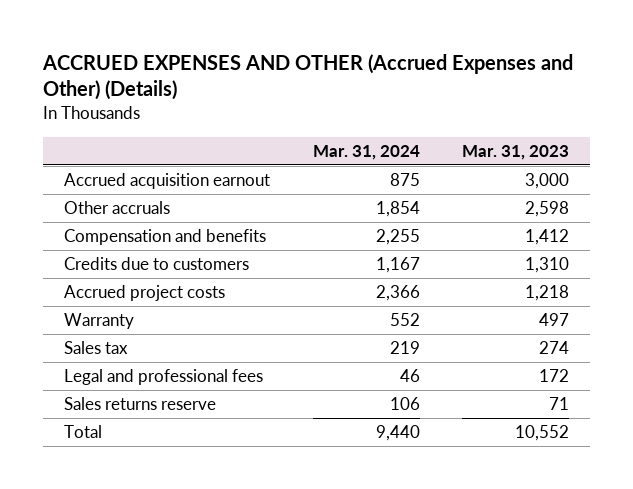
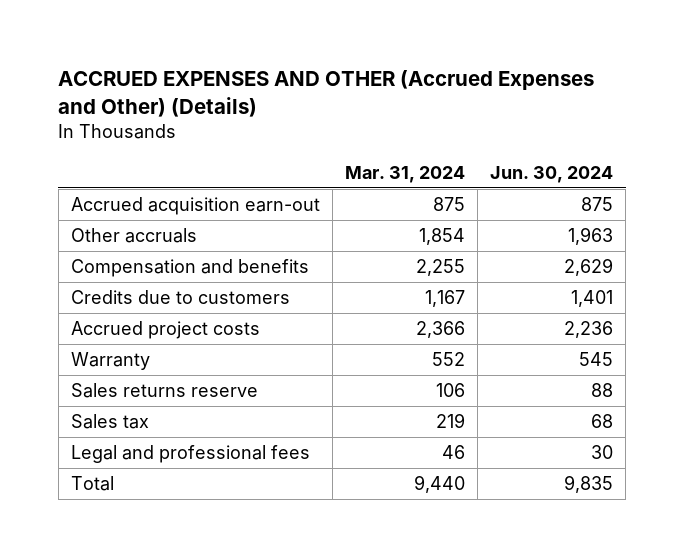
- | Mar. 31, 2024 | Mar. 31, 2023
+ | Mar. 31, 2024 | Jun. 30, 2024
- Accrued acquisition earnout | 875 | 3,000
+ Accrued acquisition earn-out | 875 | 875
moved up: Sales returns reserve | 106 | 88

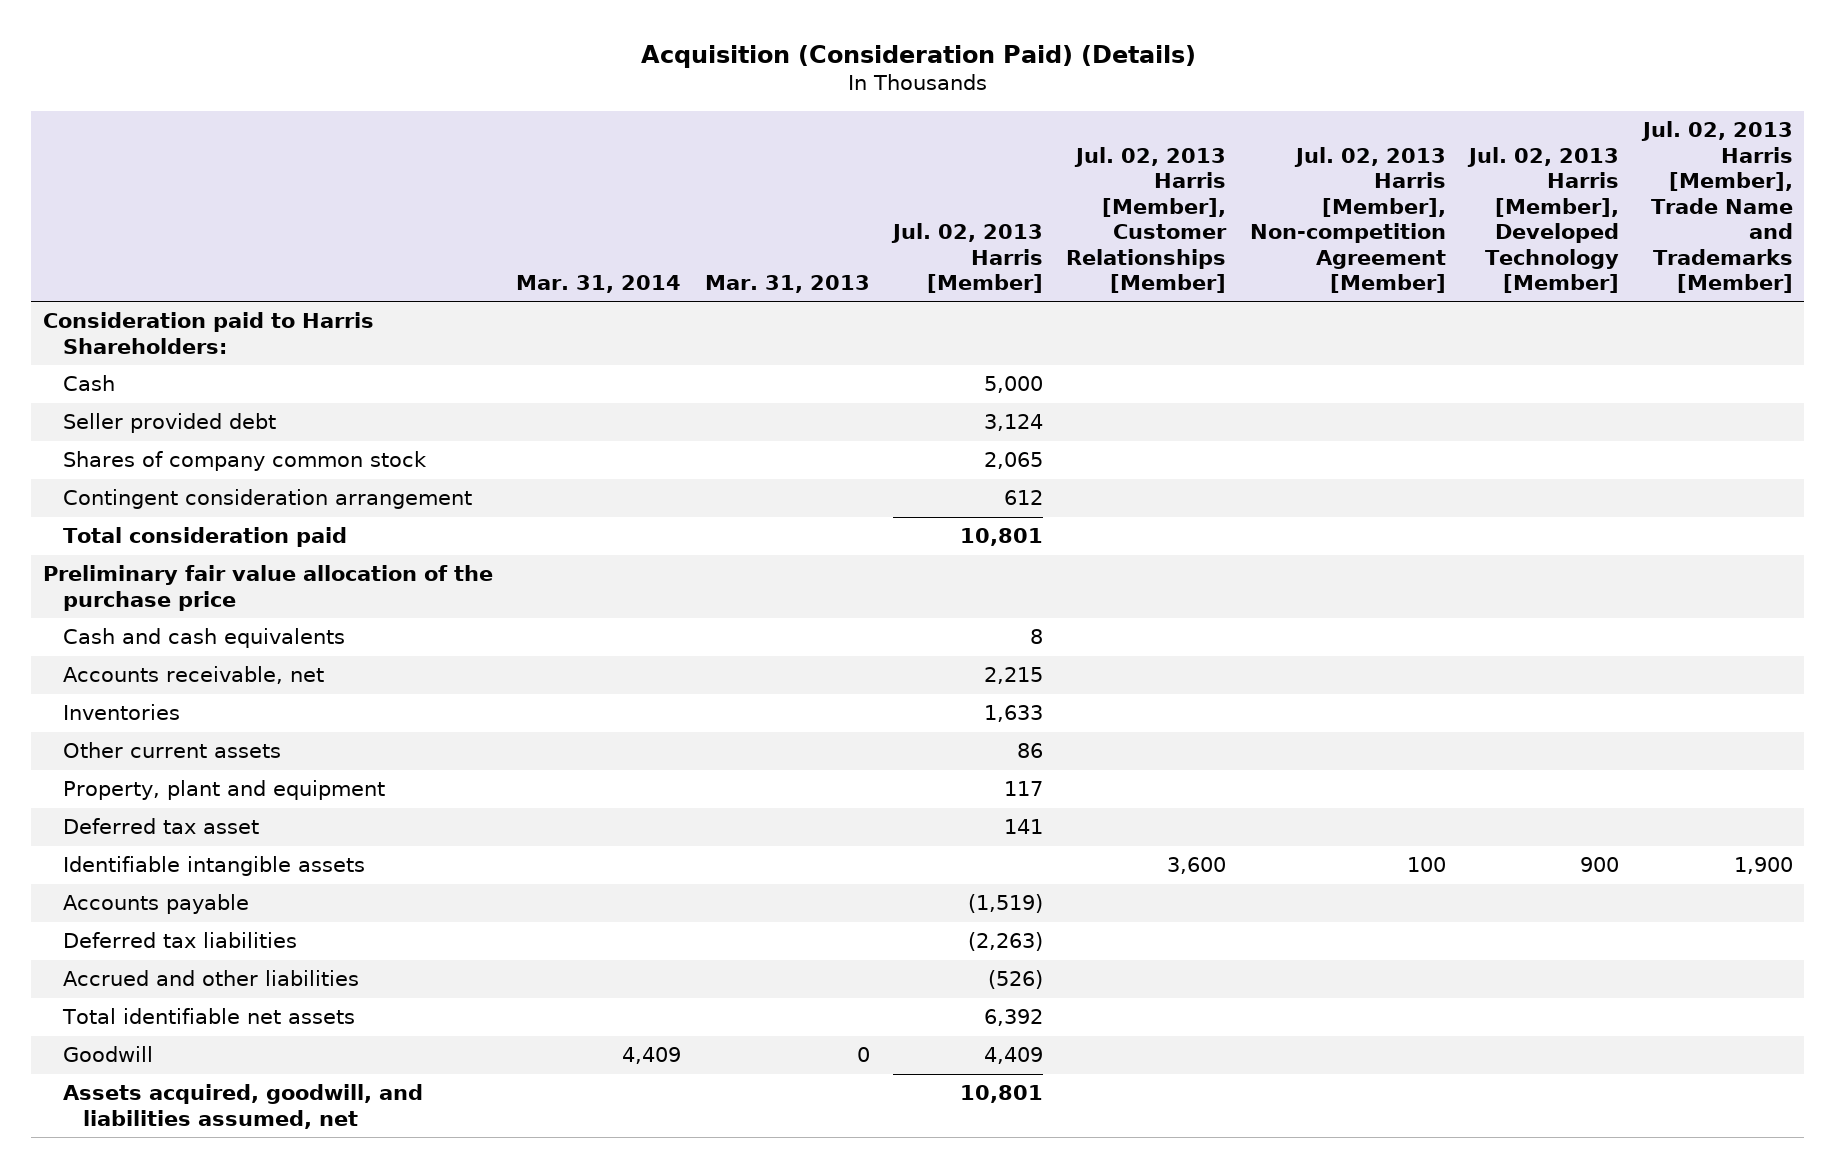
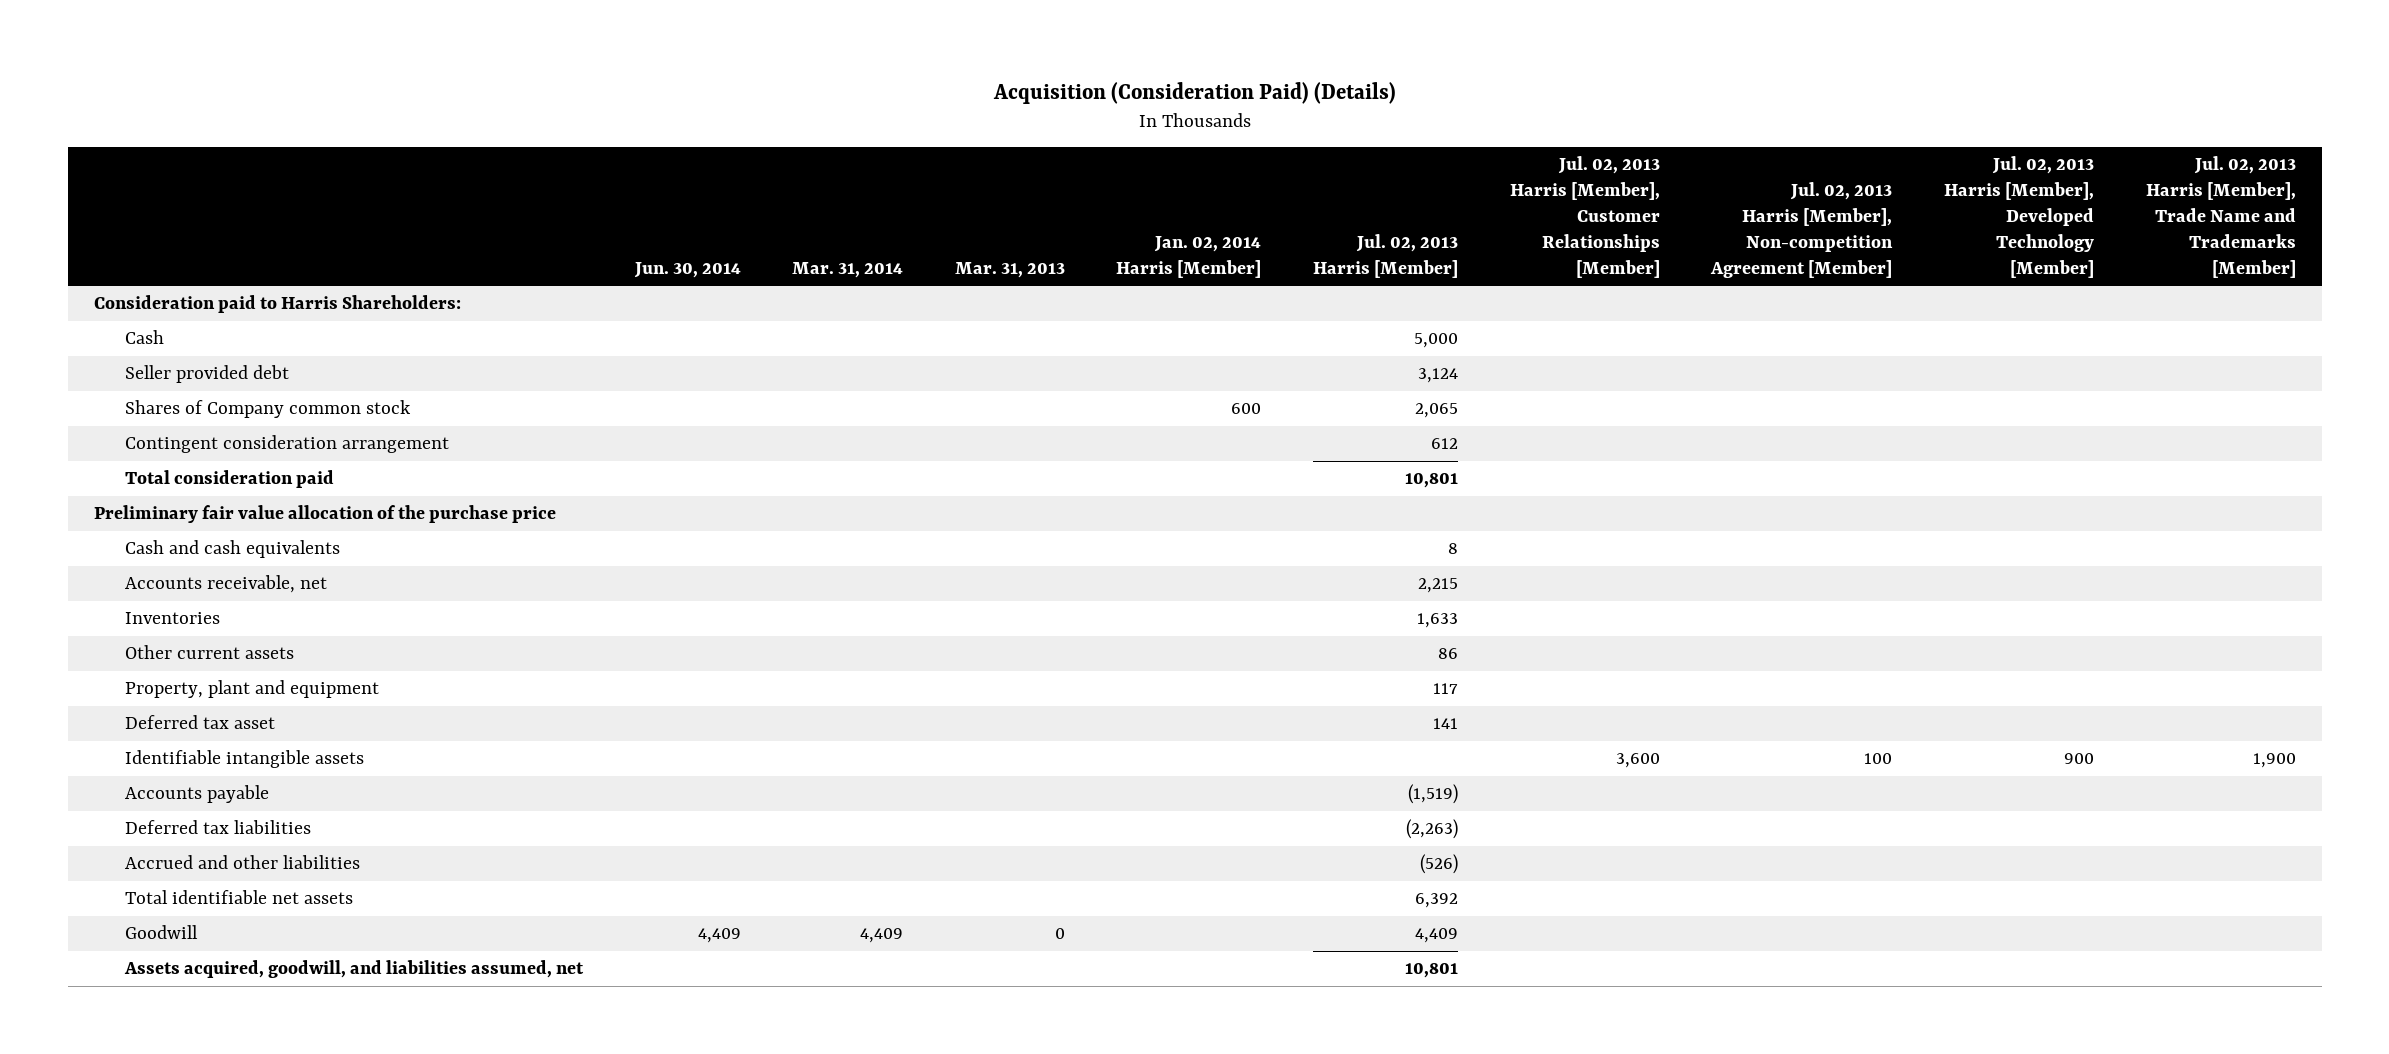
- | Mar. 31, 2014 | Mar. 31, 2013 | Jul. 02, 2013 Harris [Member] | Jul. 02, 2013 Harris [Member], Customer Relationships [Member] | Jul. 02, 2013 Harris [Member], Non-competition Agreement [Member] | Jul. 02, 2013 Harris [Member], Developed Technology [Member] | Jul. 02, 2013 Harris [Member], Trade Name and Trademarks [Member]
+ | Jun. 30, 2014 | Mar. 31, 2014 | Mar. 31, 2013 | Jan. 02, 2014 Harris [Member] | Jul. 02, 2013 Harris [Member] | Jul. 02, 2013 Harris [Member], Customer Relationships [Member] | Jul. 02, 2013 Harris [Member], Non-competition Agreement [Member] | Jul. 02, 2013 Harris [Member], Developed Technology [Member] | Jul. 02, 2013 Harris [Member], Trade Name and Trademarks [Member]
- Shares of company common stock | | | 2,065 | | | |
+ Shares of Company common stock | | | | 600 | 2,065 | | | |

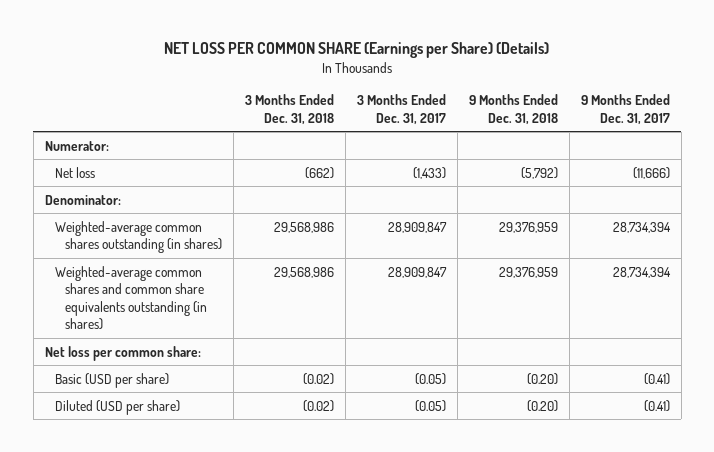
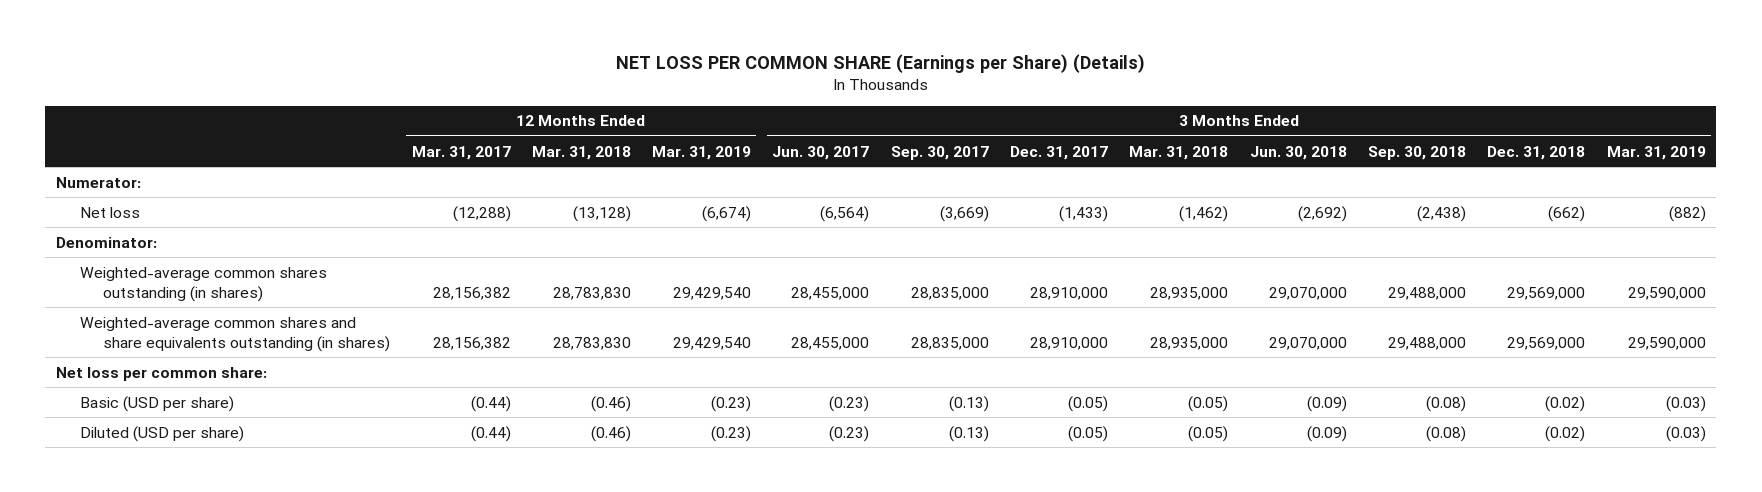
- | 3 Months Ended Dec. 31, 2018 | 3 Months Ended Dec. 31, 2017 | 9 Months Ended Dec. 31, 2018 | 9 Months Ended Dec. 31, 2017
+ | 12 Months Ended Mar. 31, 2017 | 12 Months Ended Mar. 31, 2018 | 12 Months Ended Mar. 31, 2019 | 3 Months Ended Jun. 30, 2017 | 3 Months Ended Sep. 30, 2017 | 3 Months Ended Dec. 31, 2017 | 3 Months Ended Mar. 31, 2018 | 3 Months Ended Jun. 30, 2018 | 3 Months Ended Sep. 30, 2018 | 3 Months Ended Dec. 31, 2018 | 3 Months Ended Mar. 31, 2019
- Weighted-average common shares outstanding (in shares) | 29,568,986 | 28,909,847 | 29,376,959 | 28,734,394
- Weighted-average common shares and common share equivalents outstanding (in shares) | 29,568,986 | 28,909,847 | 29,376,959 | 28,734,394
+ Weighted-average common shares outstanding (in shares) | 28,156,382 | 28,783,830 | 29,429,540 | 28,455,000 | 28,835,000 | 28,910,000 | 28,935,000 | 29,070,000 | 29,488,000 | 29,569,000 | 29,590,000
+ Weighted-average common shares and share equivalents outstanding (in shares) | 28,156,382 | 28,783,830 | 29,429,540 | 28,455,000 | 28,835,000 | 28,910,000 | 28,935,000 | 29,070,000 | 29,488,000 | 29,569,000 | 29,590,000

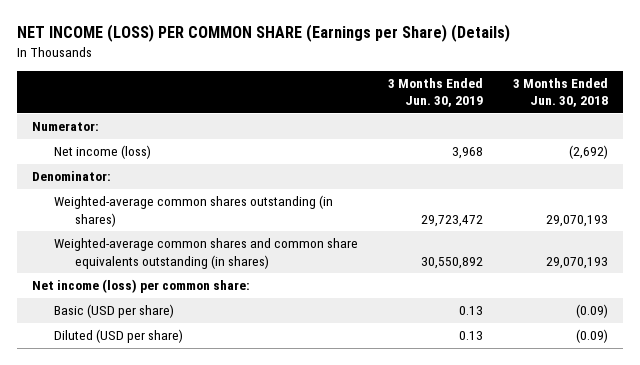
- NET LOSS PER COMMON SHARE (Earnings per Share) (Details)
+ NET INCOME (LOSS) PER COMMON SHARE (Earnings per Share) (Details)
- | 12 Months Ended Mar. 31, 2017 | 12 Months Ended Mar. 31, 2018 | 12 Months Ended Mar. 31, 2019 | 3 Months Ended Jun. 30, 2017 | 3 Months Ended Sep. 30, 2017 | 3 Months Ended Dec. 31, 2017 | 3 Months Ended Mar. 31, 2018 | 3 Months Ended Jun. 30, 2018 | 3 Months Ended Sep. 30, 2018 | 3 Months Ended Dec. 31, 2018 | 3 Months Ended Mar. 31, 2019
+ | 3 Months Ended Jun. 30, 2019 | 3 Months Ended Jun. 30, 2018
- Net loss | (12,288) | (13,128) | (6,674) | (6,564) | (3,669) | (1,433) | (1,462) | (2,692) | (2,438) | (662) | (882)
+ Net income (loss) | 3,968 | (2,692)
- Weighted-average common shares outstanding (in shares) | 28,156,382 | 28,783,830 | 29,429,540 | 28,455,000 | 28,835,000 | 28,910,000 | 28,935,000 | 29,070,000 | 29,488,000 | 29,569,000 | 29,590,000
- Weighted-average common shares and share equivalents outstanding (in shares) | 28,156,382 | 28,783,830 | 29,429,540 | 28,455,000 | 28,835,000 | 28,910,000 | 28,935,000 | 29,070,000 | 29,488,000 | 29,569,000 | 29,590,000
- Net loss per common share:
+ Weighted-average common shares outstanding (in shares) | 29,723,472 | 29,070,193
+ Weighted-average common shares and common share equivalents outstanding (in shares) | 30,550,892 | 29,070,193
+ Net income (loss) per common share:

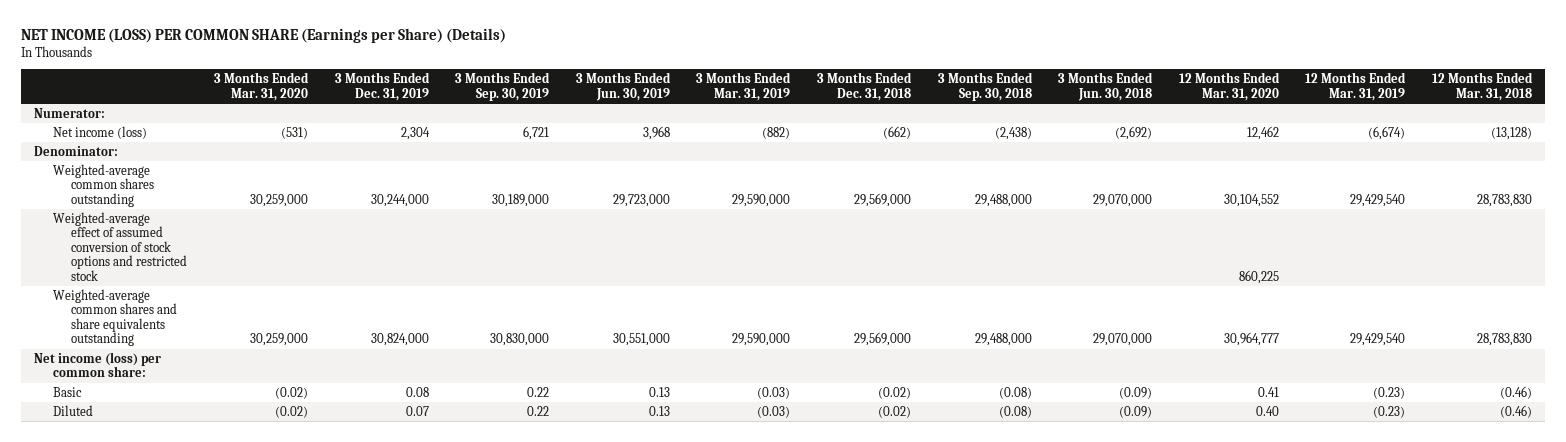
- | 3 Months Ended Jun. 30, 2019 | 3 Months Ended Jun. 30, 2018
+ | 3 Months Ended Mar. 31, 2020 | 3 Months Ended Dec. 31, 2019 | 3 Months Ended Sep. 30, 2019 | 3 Months Ended Jun. 30, 2019 | 3 Months Ended Mar. 31, 2019 | 3 Months Ended Dec. 31, 2018 | 3 Months Ended Sep. 30, 2018 | 3 Months Ended Jun. 30, 2018 | 12 Months Ended Mar. 31, 2020 | 12 Months Ended Mar. 31, 2019 | 12 Months Ended Mar. 31, 2018
- Weighted-average common shares outstanding (in shares) | 29,723,472 | 29,070,193
- Weighted-average common shares and common share equivalents outstanding (in shares) | 30,550,892 | 29,070,193
+ Weighted-average common shares outstanding | 30,259,000 | 30,244,000 | 30,189,000 | 29,723,000 | 29,590,000 | 29,569,000 | 29,488,000 | 29,070,000 | 30,104,552 | 29,429,540 | 28,783,830
+ Weighted-average effect of assumed conversion of stock options and restricted stock | | | | | | | | | 860,225 | |
+ Weighted-average common shares and share equivalents outstanding | 30,259,000 | 30,824,000 | 30,830,000 | 30,551,000 | 29,590,000 | 29,569,000 | 29,488,000 | 29,070,000 | 30,964,777 | 29,429,540 | 28,783,830
- Basic (USD per share) | 0.13 | (0.09)
- Diluted (USD per share) | 0.13 | (0.09)
+ Basic | (0.02) | 0.08 | 0.22 | 0.13 | (0.03) | (0.02) | (0.08) | (0.09) | 0.41 | (0.23) | (0.46)
+ Diluted | (0.02) | 0.07 | 0.22 | 0.13 | (0.03) | (0.02) | (0.08) | (0.09) | 0.40 | (0.23) | (0.46)

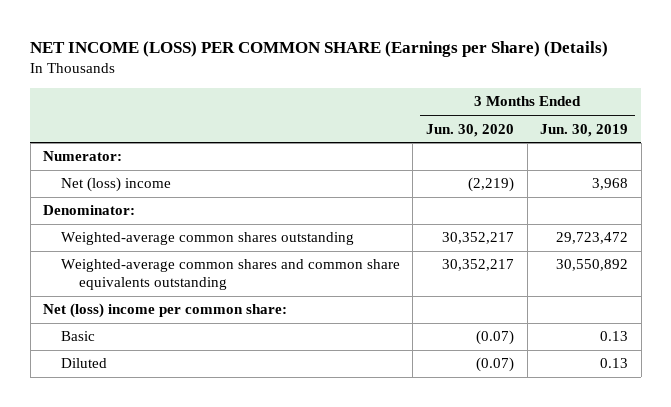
- | 3 Months Ended Mar. 31, 2020 | 3 Months Ended Dec. 31, 2019 | 3 Months Ended Sep. 30, 2019 | 3 Months Ended Jun. 30, 2019 | 3 Months Ended Mar. 31, 2019 | 3 Months Ended Dec. 31, 2018 | 3 Months Ended Sep. 30, 2018 | 3 Months Ended Jun. 30, 2018 | 12 Months Ended Mar. 31, 2020 | 12 Months Ended Mar. 31, 2019 | 12 Months Ended Mar. 31, 2018
+ | 3 Months Ended Jun. 30, 2020 | 3 Months Ended Jun. 30, 2019
- Net income (loss) | (531) | 2,304 | 6,721 | 3,968 | (882) | (662) | (2,438) | (2,692) | 12,462 | (6,674) | (13,128)
+ Net (loss) income | (2,219) | 3,968
- Weighted-average common shares outstanding | 30,259,000 | 30,244,000 | 30,189,000 | 29,723,000 | 29,590,000 | 29,569,000 | 29,488,000 | 29,070,000 | 30,104,552 | 29,429,540 | 28,783,830
- Weighted-average effect of assumed conversion of stock options and restricted stock | | | | | | | | | 860,225 | |
- Weighted-average common shares and share equivalents outstanding | 30,259,000 | 30,824,000 | 30,830,000 | 30,551,000 | 29,590,000 | 29,569,000 | 29,488,000 | 29,070,000 | 30,964,777 | 29,429,540 | 28,783,830
- Net income (loss) per common share:
+ Weighted-average common shares outstanding | 30,352,217 | 29,723,472
+ Weighted-average common shares and common share equivalents outstanding | 30,352,217 | 30,550,892
+ Net (loss) income per common share:

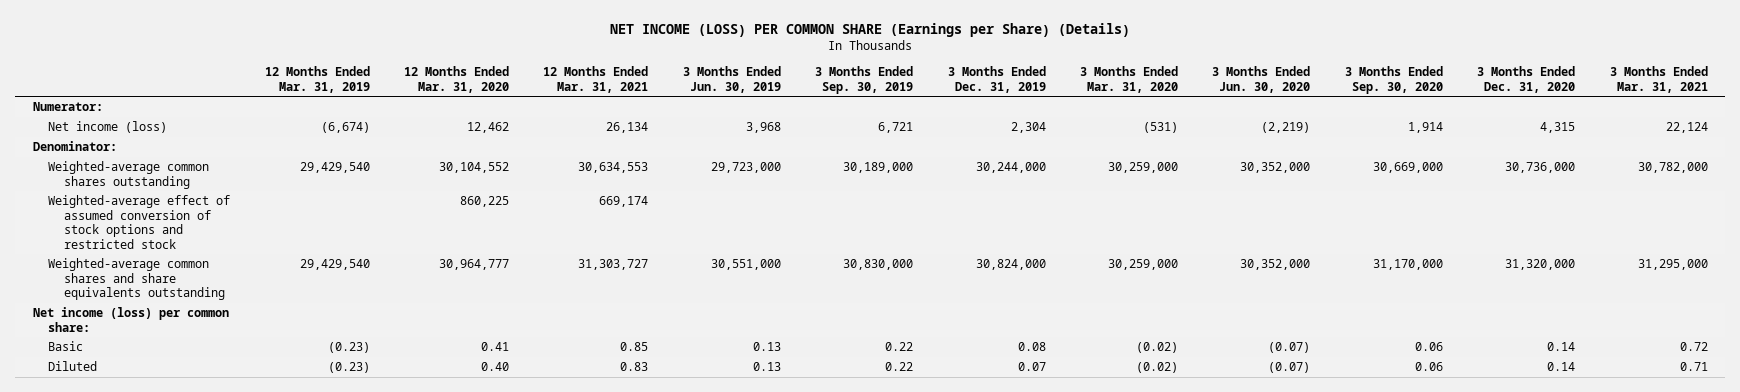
- | 3 Months Ended Jun. 30, 2020 | 3 Months Ended Jun. 30, 2019
+ | 12 Months Ended Mar. 31, 2019 | 12 Months Ended Mar. 31, 2020 | 12 Months Ended Mar. 31, 2021 | 3 Months Ended Jun. 30, 2019 | 3 Months Ended Sep. 30, 2019 | 3 Months Ended Dec. 31, 2019 | 3 Months Ended Mar. 31, 2020 | 3 Months Ended Jun. 30, 2020 | 3 Months Ended Sep. 30, 2020 | 3 Months Ended Dec. 31, 2020 | 3 Months Ended Mar. 31, 2021
- Net (loss) income | (2,219) | 3,968
+ Net income (loss) | (6,674) | 12,462 | 26,134 | 3,968 | 6,721 | 2,304 | (531) | (2,219) | 1,914 | 4,315 | 22,124
- Weighted-average common shares outstanding | 30,352,217 | 29,723,472
- Weighted-average common shares and common share equivalents outstanding | 30,352,217 | 30,550,892
- Net (loss) income per common share:
+ Weighted-average common shares outstanding | 29,429,540 | 30,104,552 | 30,634,553 | 29,723,000 | 30,189,000 | 30,244,000 | 30,259,000 | 30,352,000 | 30,669,000 | 30,736,000 | 30,782,000
+ Weighted-average effect of assumed conversion of stock options and restricted stock | | 860,225 | 669,174 | | | | | | | |
+ Weighted-average common shares and share equivalents outstanding | 29,429,540 | 30,964,777 | 31,303,727 | 30,551,000 | 30,830,000 | 30,824,000 | 30,259,000 | 30,352,000 | 31,170,000 | 31,320,000 | 31,295,000
+ Net income (loss) per common share:

